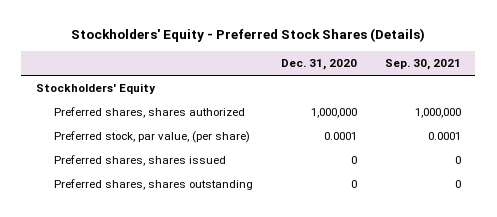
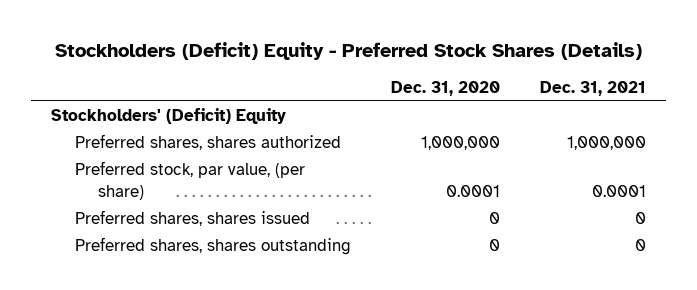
- Stockholders' Equity - Preferred Stock Shares (Details)
+ Stockholders (Deficit) Equity - Preferred Stock Shares (Details)
- | Dec. 31, 2020 | Sep. 30, 2021
+ | Dec. 31, 2020 | Dec. 31, 2021
- Stockholders' Equity
+ Stockholders' (Deficit) Equity

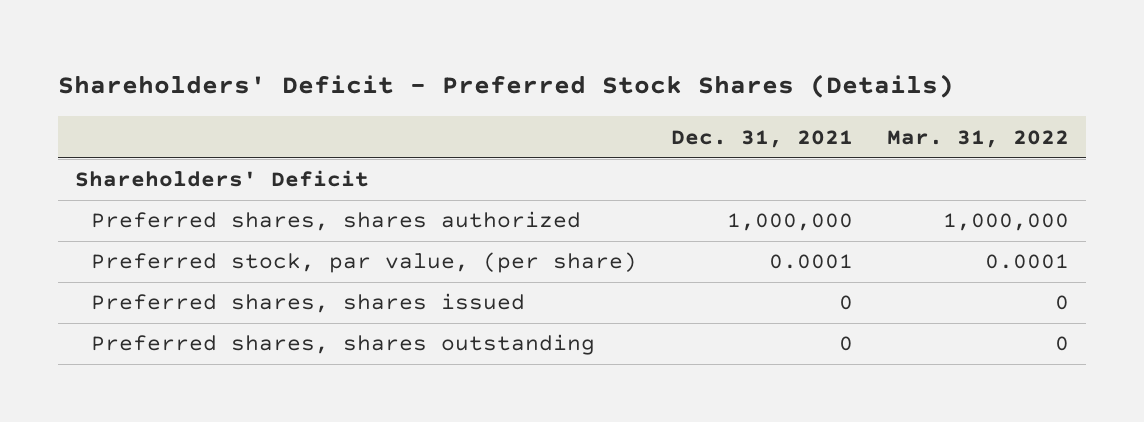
- Stockholders (Deficit) Equity - Preferred Stock Shares (Details)
+ Shareholders' Deficit - Preferred Stock Shares (Details)
- | Dec. 31, 2020 | Dec. 31, 2021
+ | Dec. 31, 2021 | Mar. 31, 2022
- Stockholders' (Deficit) Equity
+ Shareholders' Deficit

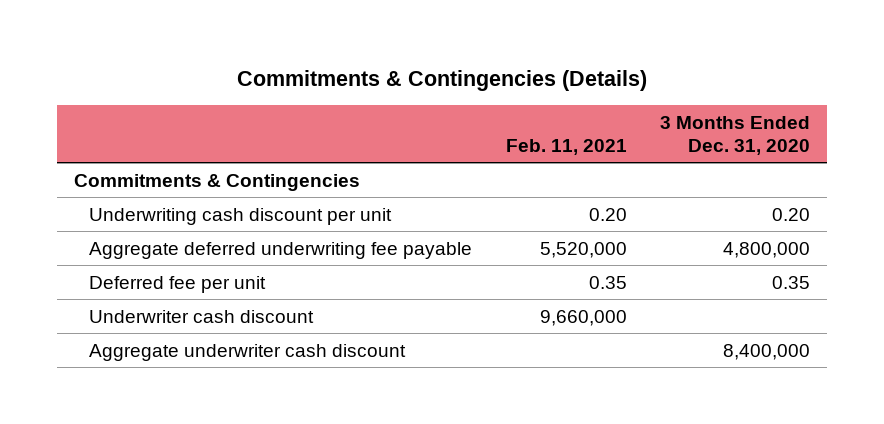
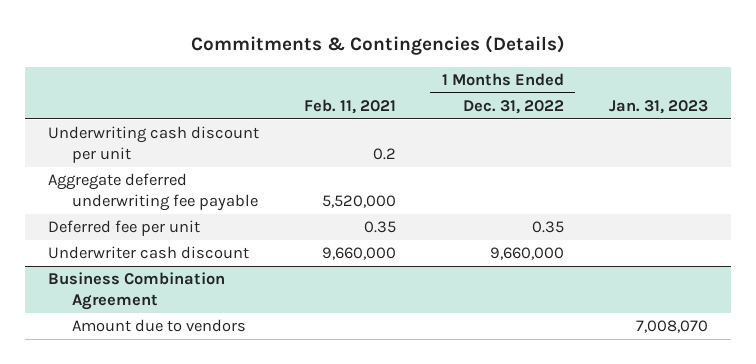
- | Feb. 11, 2021 | 3 Months Ended Dec. 31, 2020
+ | Feb. 11, 2021 | 1 Months Ended Dec. 31, 2022 | Jan. 31, 2023
- Commitments & Contingencies
- Underwriting cash discount per unit | 0.20 | 0.20
+ Underwriting cash discount per unit | 0.2 | |
- Aggregate underwriter cash discount | | 8,400,000
+ Business Combination Agreement
+ Amount due to vendors | | | 7,008,070

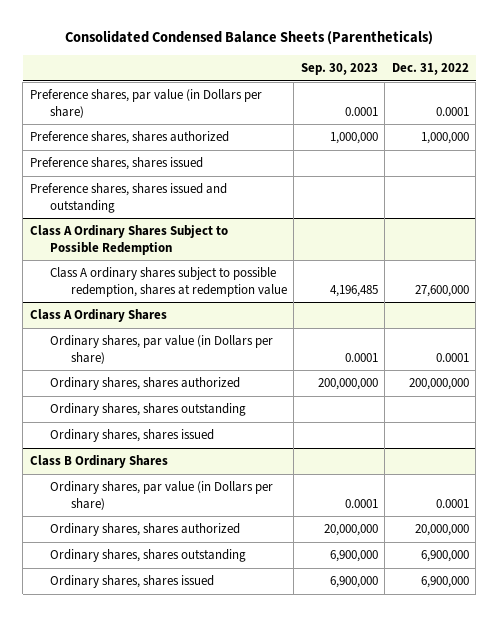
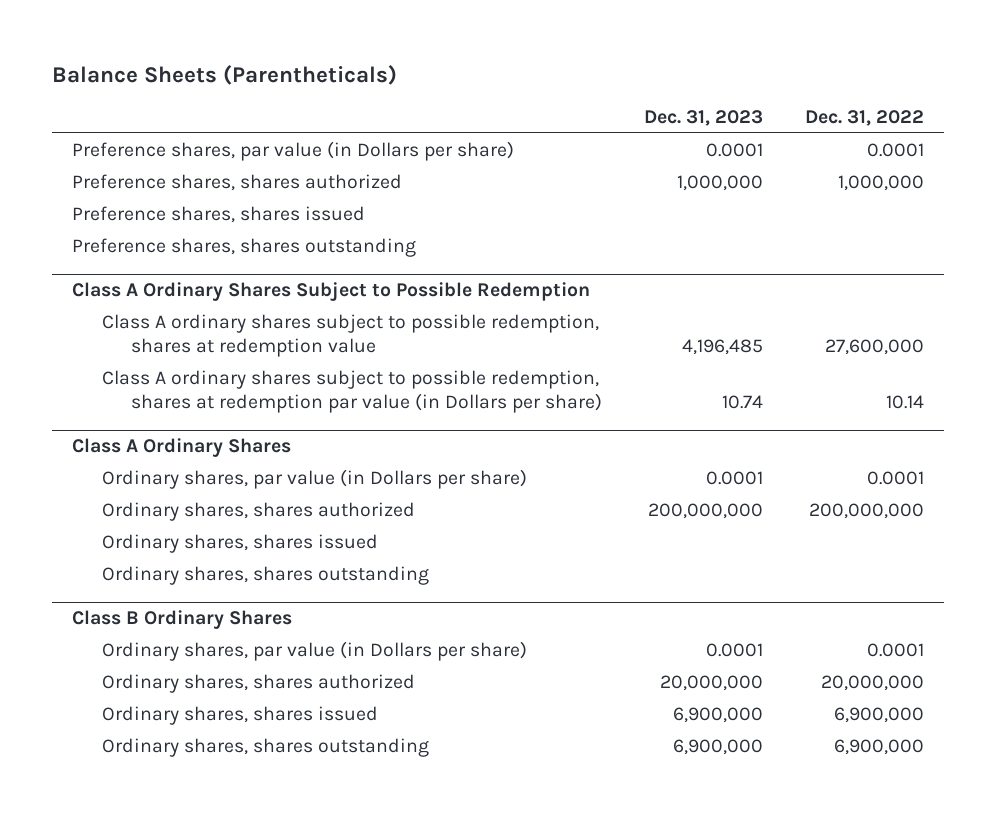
- Consolidated Condensed Balance Sheets (Parentheticals)
+ Balance Sheets (Parentheticals)
- | Sep. 30, 2023 | Dec. 31, 2022
+ | Dec. 31, 2023 | Dec. 31, 2022
- Preference shares, shares issued and outstanding
+ Preference shares, shares outstanding
@ Class A Ordinary Shares Subject to Possible Redemption
+ Class A ordinary shares subject to possible redemption, shares at redemption par value (in Dollars per share) | 10.74 | 10.14
@ Class A Ordinary Shares
moved down: Ordinary shares, shares outstanding
@ Class B Ordinary Shares
moved down: Ordinary shares, shares outstanding | 6,900,000 | 6,900,000

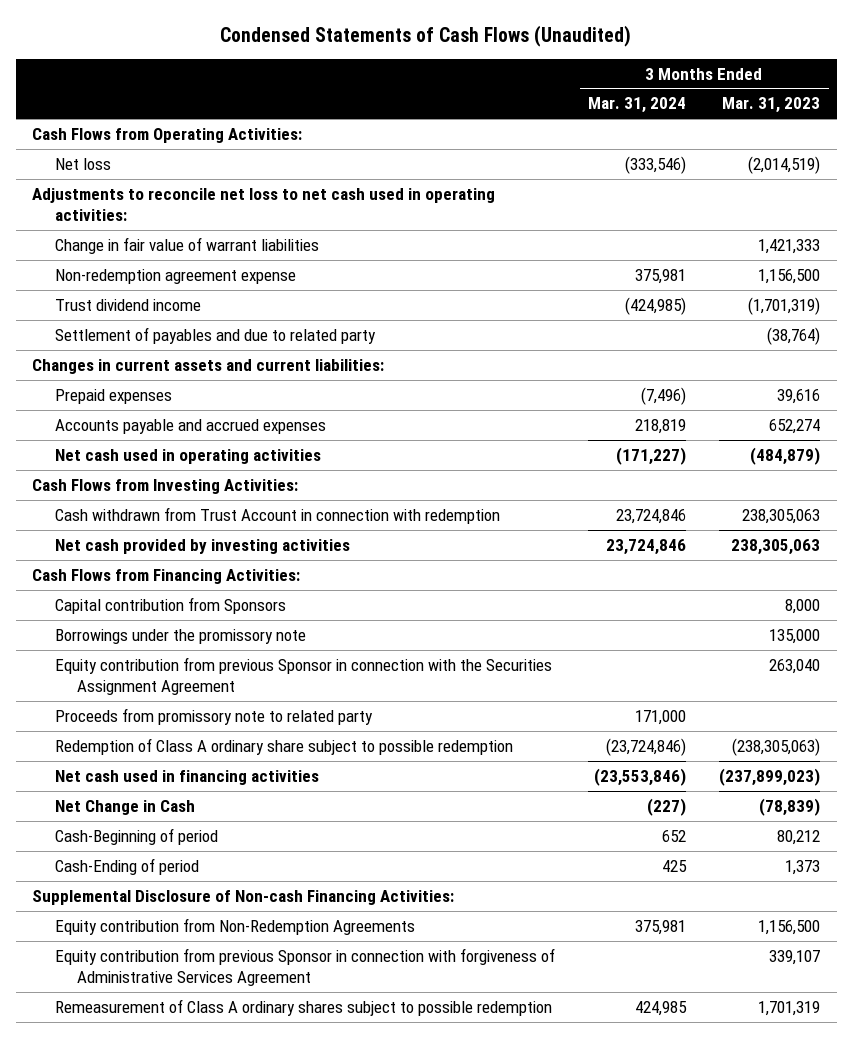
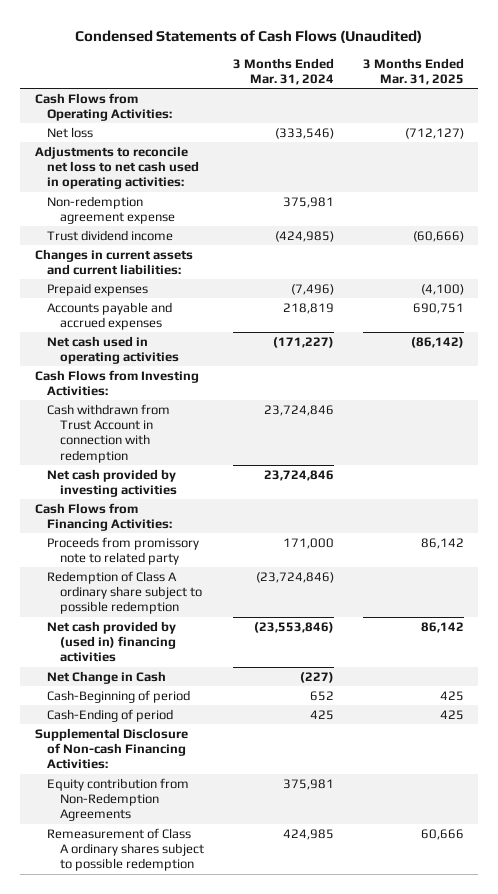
- | 3 Months Ended Mar. 31, 2024 | 3 Months Ended Mar. 31, 2023
+ | 3 Months Ended Mar. 31, 2024 | 3 Months Ended Mar. 31, 2025
- Change in fair value of warrant liabilities | | 1,421,333
- Settlement of payables and due to related party | | (38,764)
- Capital contribution from Sponsors | | 8,000
- Borrowings under the promissory note | | 135,000
- Equity contribution from previous Sponsor in connection with the Securities Assignment Agreement | | 263,040
- Net cash used in financing activities | (23,553,846) | (237,899,023)
+ Net cash provided by (used in) financing activities | (23,553,846) | 86,142
- Equity contribution from previous Sponsor in connection with forgiveness of Administrative Services Agreement | | 339,107

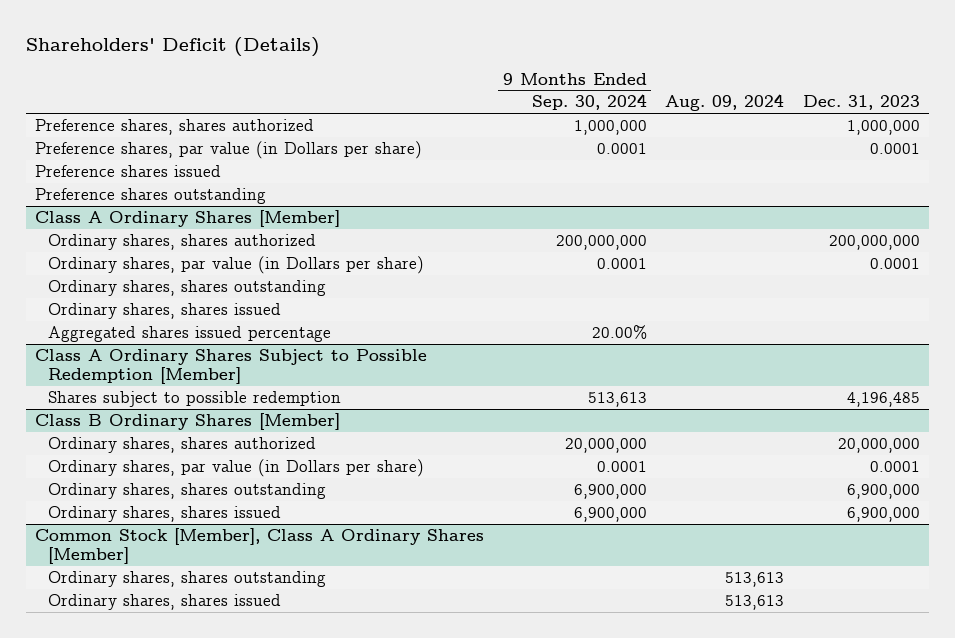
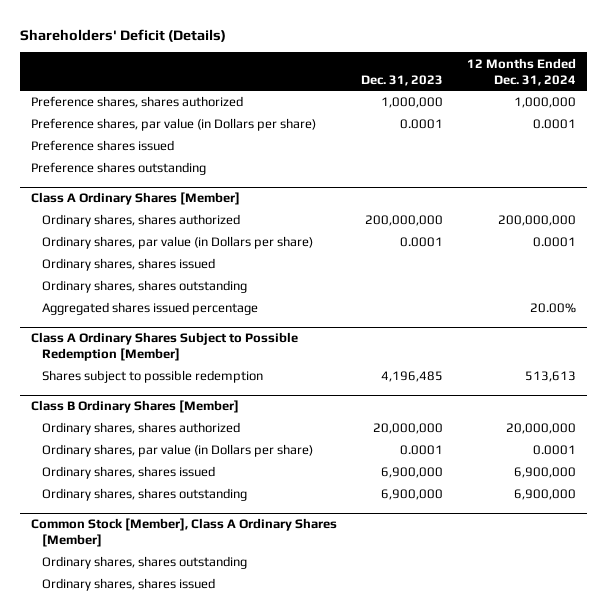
- | 9 Months Ended Sep. 30, 2024 | Aug. 09, 2024 | Dec. 31, 2023
+ | Dec. 31, 2023 | 12 Months Ended Dec. 31, 2024
@ Class A Ordinary Shares [Member]
moved down: Ordinary shares, shares outstanding
@ Class B Ordinary Shares [Member]
moved down: Ordinary shares, shares outstanding | 6,900,000 | 6,900,000

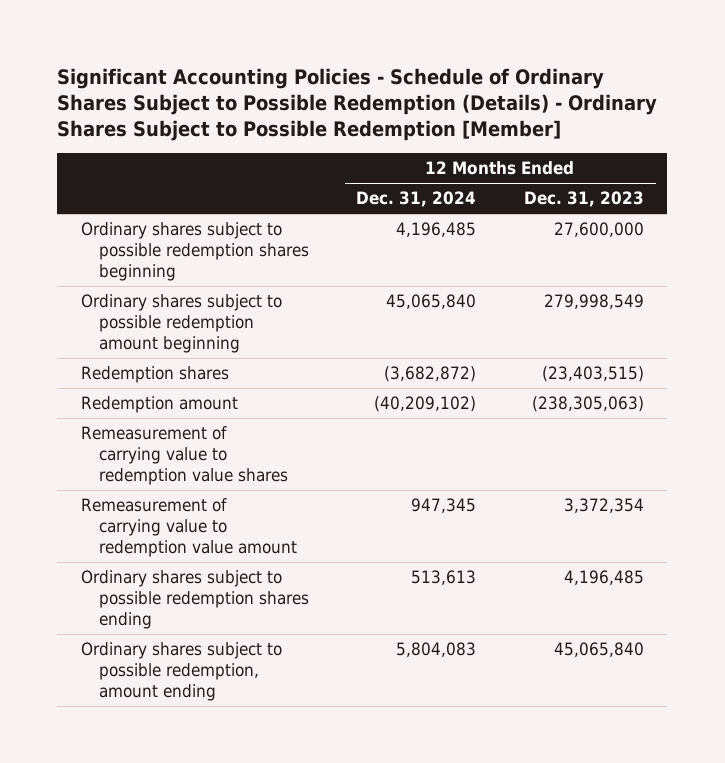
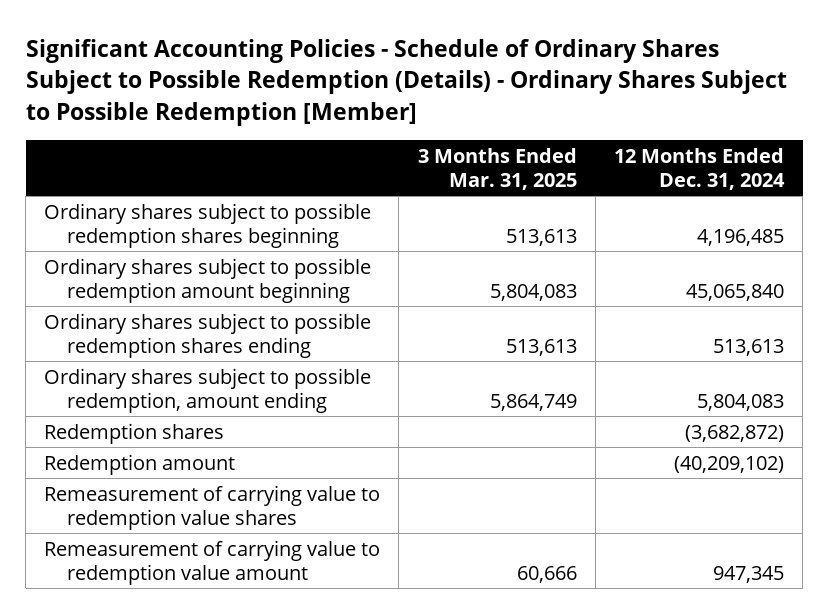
- | 12 Months Ended Dec. 31, 2024 | 12 Months Ended Dec. 31, 2023
+ | 3 Months Ended Mar. 31, 2025 | 12 Months Ended Dec. 31, 2024
moved up: Ordinary shares subject to possible redemption shares ending | 513,613 | 513,613
moved up: Ordinary shares subject to possible redemption, amount ending | 5,864,749 | 5,804,083

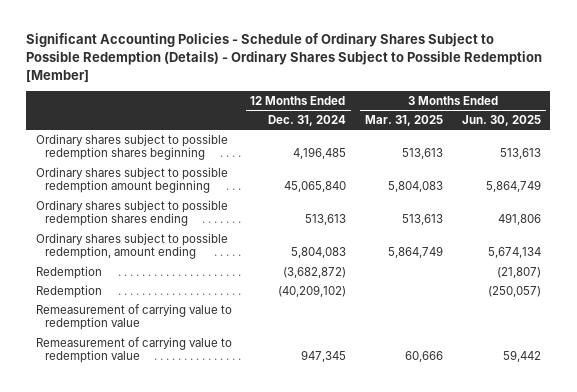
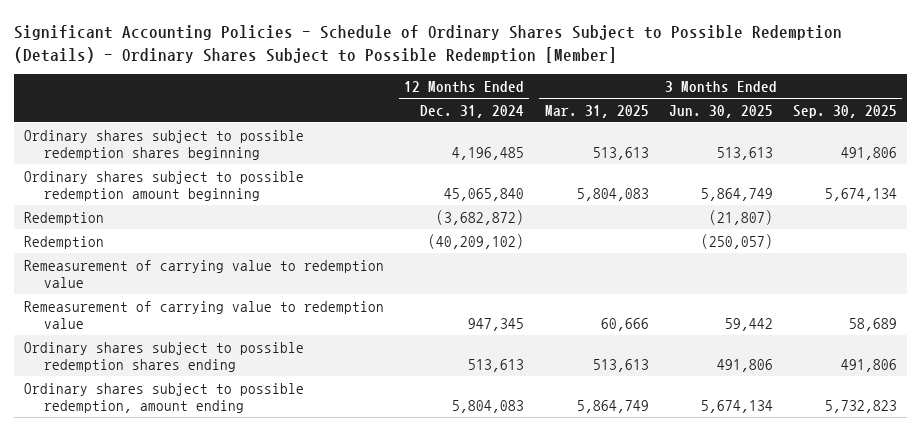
- | 12 Months Ended Dec. 31, 2024 | 3 Months Ended Mar. 31, 2025 | 3 Months Ended Jun. 30, 2025
+ | 12 Months Ended Dec. 31, 2024 | 3 Months Ended Mar. 31, 2025 | 3 Months Ended Jun. 30, 2025 | 3 Months Ended Sep. 30, 2025
moved down: Ordinary shares subject to possible redemption shares ending | 513,613 | 513,613 | 491,806 | 491,806
moved down: Ordinary shares subject to possible redemption, amount ending | 5,804,083 | 5,864,749 | 5,674,134 | 5,732,823

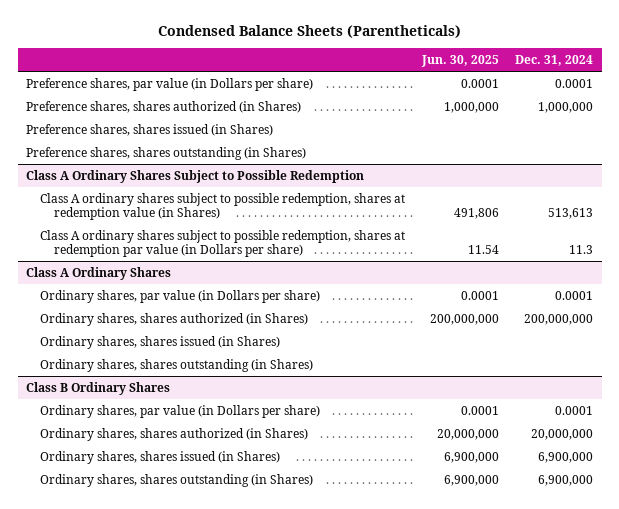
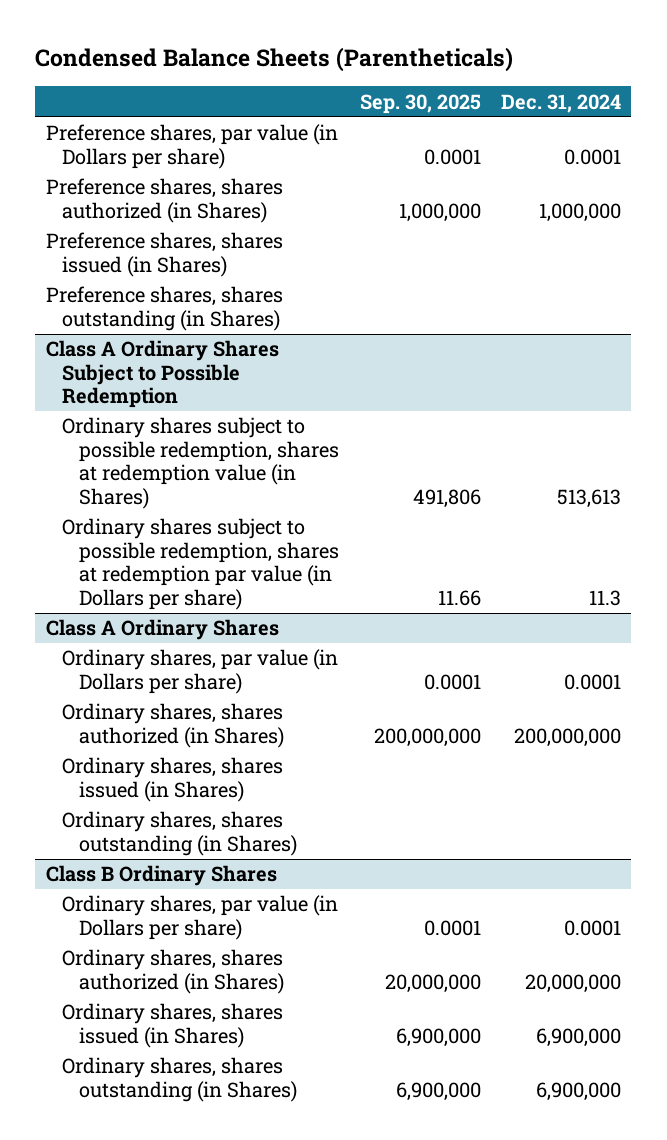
- | Jun. 30, 2025 | Dec. 31, 2024
+ | Sep. 30, 2025 | Dec. 31, 2024
@ Class A Ordinary Shares Subject to Possible Redemption
- Class A ordinary shares subject to possible redemption, shares at redemption value (in Shares) | 491,806 | 513,613
- Class A ordinary shares subject to possible redemption, shares at redemption par value (in Dollars per share) | 11.54 | 11.3
+ Ordinary shares subject to possible redemption, shares at redemption value (in Shares) | 491,806 | 513,613
+ Ordinary shares subject to possible redemption, shares at redemption par value (in Dollars per share) | 11.66 | 11.3

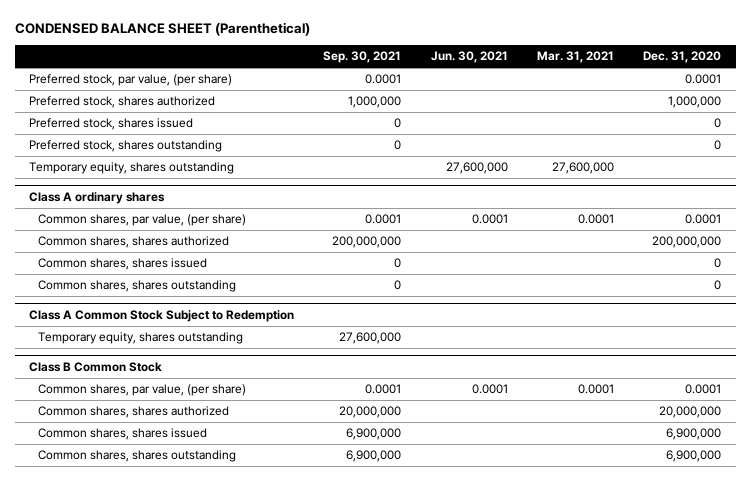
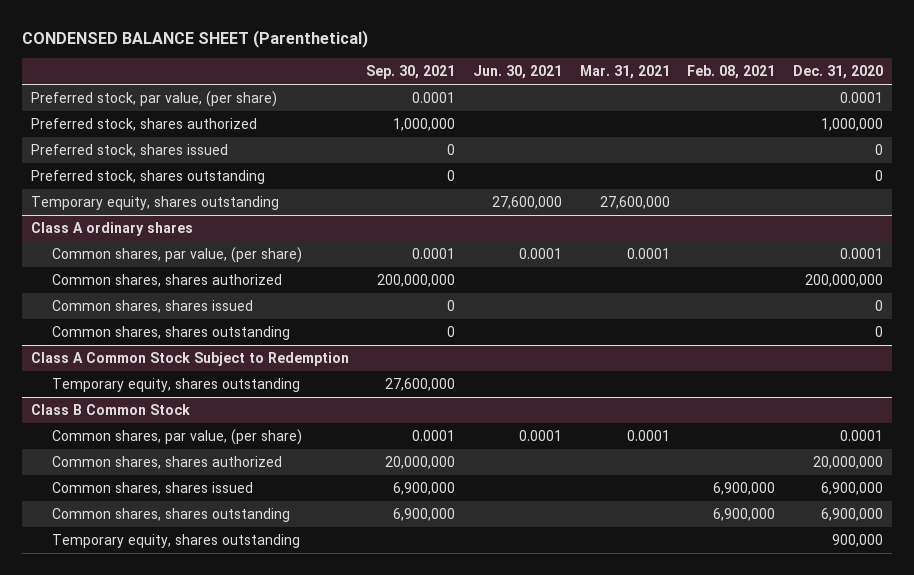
- | Sep. 30, 2021 | Jun. 30, 2021 | Mar. 31, 2021 | Dec. 31, 2020
+ | Sep. 30, 2021 | Jun. 30, 2021 | Mar. 31, 2021 | Feb. 08, 2021 | Dec. 31, 2020
@ Class B Common Stock
+ Temporary equity, shares outstanding | | | | | 900,000

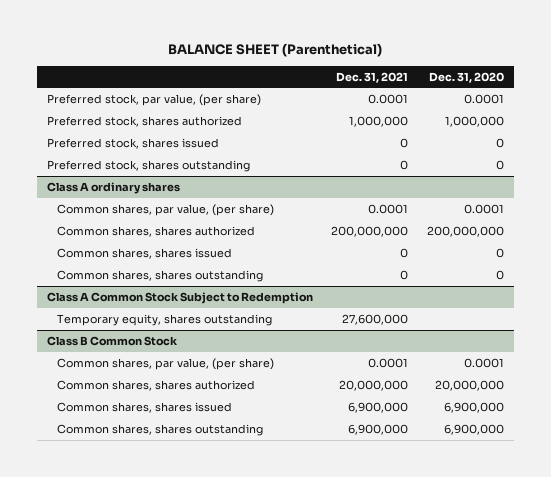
- CONDENSED BALANCE SHEET (Parenthetical)
+ BALANCE SHEET (Parenthetical)
- | Sep. 30, 2021 | Jun. 30, 2021 | Mar. 31, 2021 | Feb. 08, 2021 | Dec. 31, 2020
+ | Dec. 31, 2021 | Dec. 31, 2020
- Temporary equity, shares outstanding | | 27,600,000 | 27,600,000 | |
@ Class B Common Stock
- Temporary equity, shares outstanding | | | | | 900,000

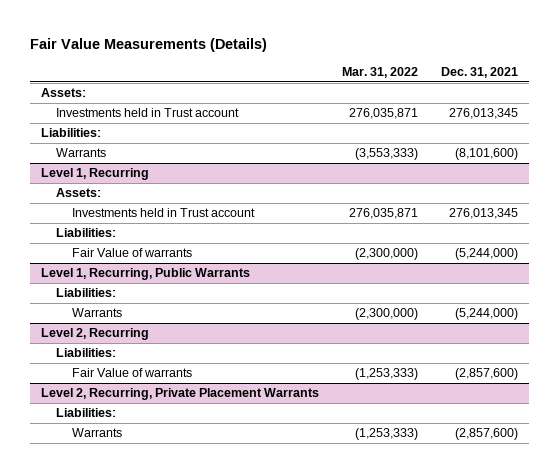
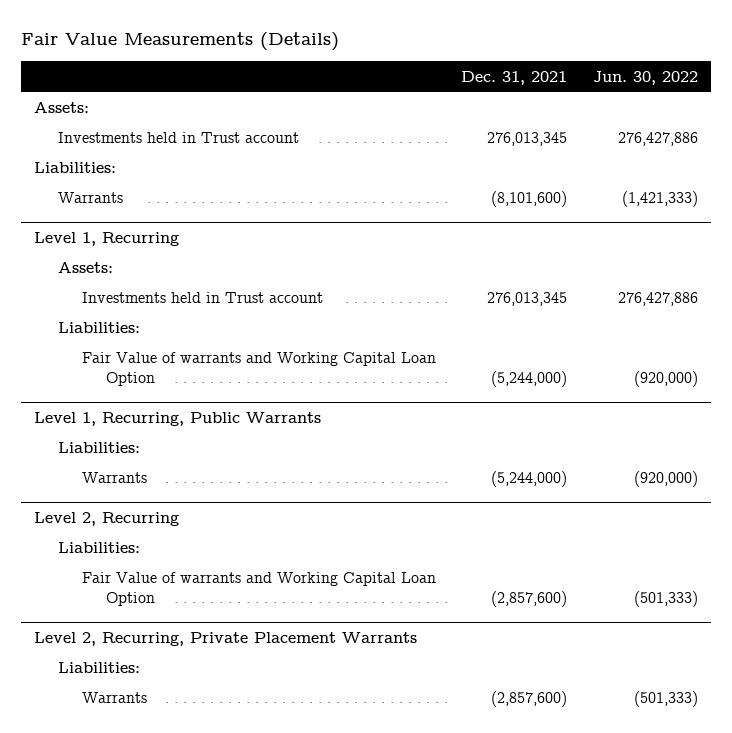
- | Mar. 31, 2022 | Dec. 31, 2021
+ | Dec. 31, 2021 | Jun. 30, 2022
@ Level 1, Recurring
- Fair Value of warrants | (2,300,000) | (5,244,000)
+ Fair Value of warrants and Working Capital Loan Option | (5,244,000) | (920,000)
@ Level 2, Recurring
- Fair Value of warrants | (1,253,333) | (2,857,600)
+ Fair Value of warrants and Working Capital Loan Option | (2,857,600) | (501,333)

